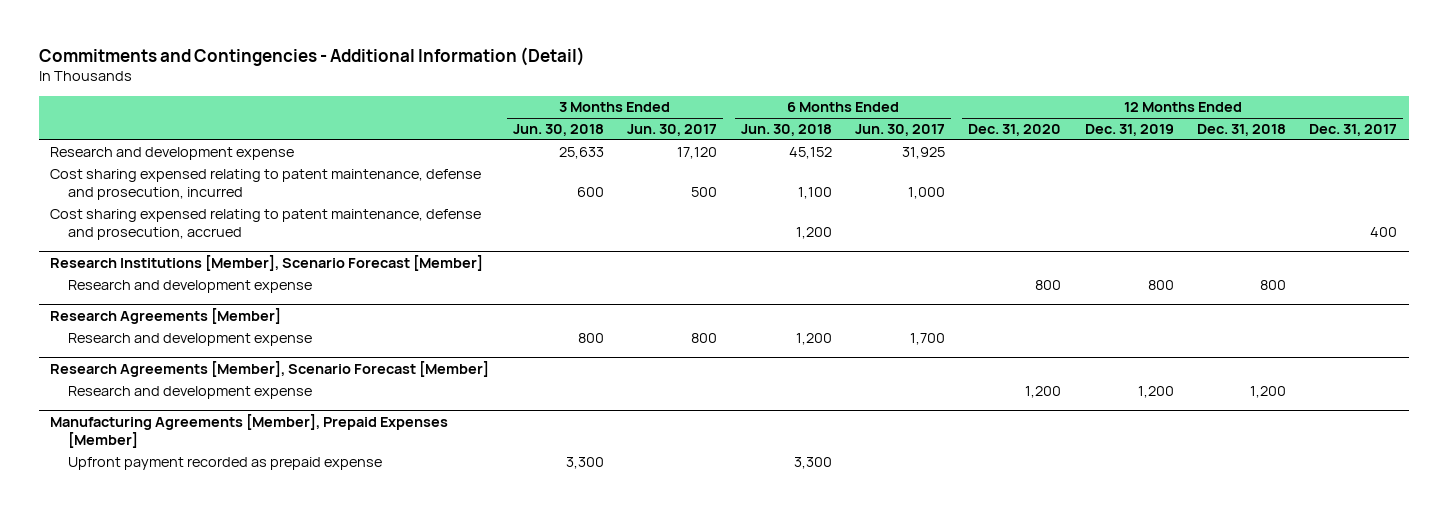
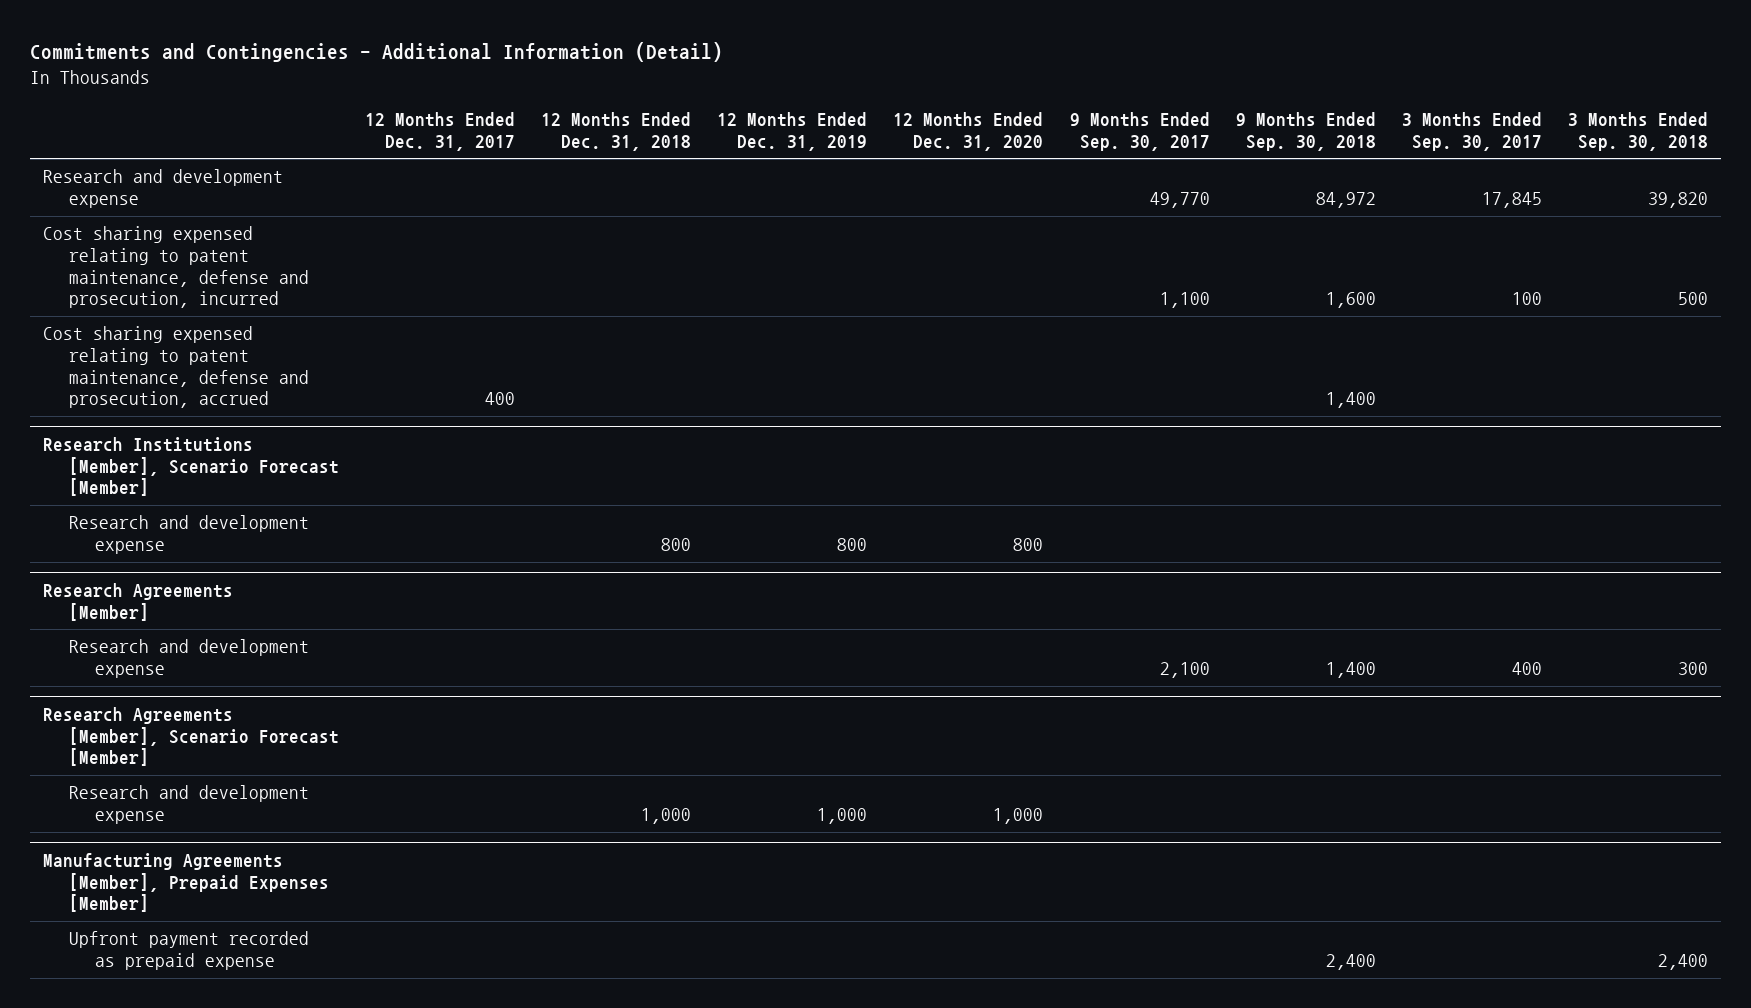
- | 3 Months Ended Jun. 30, 2018 | 3 Months Ended Jun. 30, 2017 | 6 Months Ended Jun. 30, 2018 | 6 Months Ended Jun. 30, 2017 | 12 Months Ended Dec. 31, 2020 | 12 Months Ended Dec. 31, 2019 | 12 Months Ended Dec. 31, 2018 | 12 Months Ended Dec. 31, 2017
+ | 12 Months Ended Dec. 31, 2017 | 12 Months Ended Dec. 31, 2018 | 12 Months Ended Dec. 31, 2019 | 12 Months Ended Dec. 31, 2020 | 9 Months Ended Sep. 30, 2017 | 9 Months Ended Sep. 30, 2018 | 3 Months Ended Sep. 30, 2017 | 3 Months Ended Sep. 30, 2018
@ Research Agreements [Member], Scenario Forecast [Member]
- Research and development expense | | | | | 1,200 | 1,200 | 1,200 |
+ Research and development expense | | 1,000 | 1,000 | 1,000 | | | |

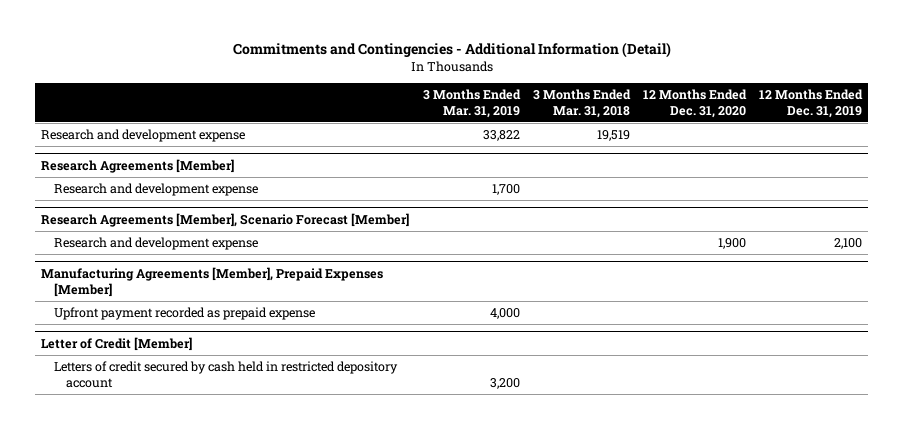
- | 12 Months Ended Dec. 31, 2017 | 12 Months Ended Dec. 31, 2018 | 12 Months Ended Dec. 31, 2019 | 12 Months Ended Dec. 31, 2020 | 9 Months Ended Sep. 30, 2017 | 9 Months Ended Sep. 30, 2018 | 3 Months Ended Sep. 30, 2017 | 3 Months Ended Sep. 30, 2018
+ | 3 Months Ended Mar. 31, 2019 | 3 Months Ended Mar. 31, 2018 | 12 Months Ended Dec. 31, 2020 | 12 Months Ended Dec. 31, 2019
- Cost sharing expensed relating to patent maintenance, defense and prosecution, incurred | | | | | 1,100 | 1,600 | 100 | 500
- Cost sharing expensed relating to patent maintenance, defense and prosecution, accrued | 400 | | | | | 1,400 | |
- Research Institutions [Member], Scenario Forecast [Member]
- Research and development expense | | 800 | 800 | 800 | | | |
@ Research Agreements [Member], Scenario Forecast [Member]
- Research and development expense | | 1,000 | 1,000 | 1,000 | | | |
+ Research and development expense | | | 1,900 | 2,100
+ Letter of Credit [Member]
+ Letters of credit secured by cash held in restricted depository account | 3,200 | | |

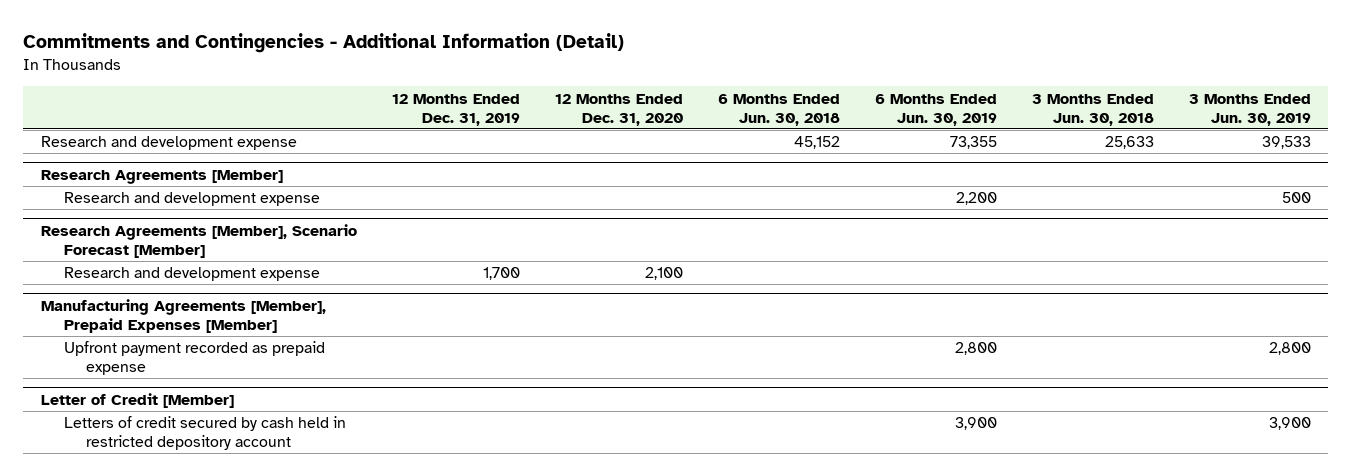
- | 3 Months Ended Mar. 31, 2019 | 3 Months Ended Mar. 31, 2018 | 12 Months Ended Dec. 31, 2020 | 12 Months Ended Dec. 31, 2019
+ | 12 Months Ended Dec. 31, 2019 | 12 Months Ended Dec. 31, 2020 | 6 Months Ended Jun. 30, 2018 | 6 Months Ended Jun. 30, 2019 | 3 Months Ended Jun. 30, 2018 | 3 Months Ended Jun. 30, 2019
@ Research Agreements [Member], Scenario Forecast [Member]
- Research and development expense | | | 1,900 | 2,100
+ Research and development expense | 1,700 | 2,100 | | | |

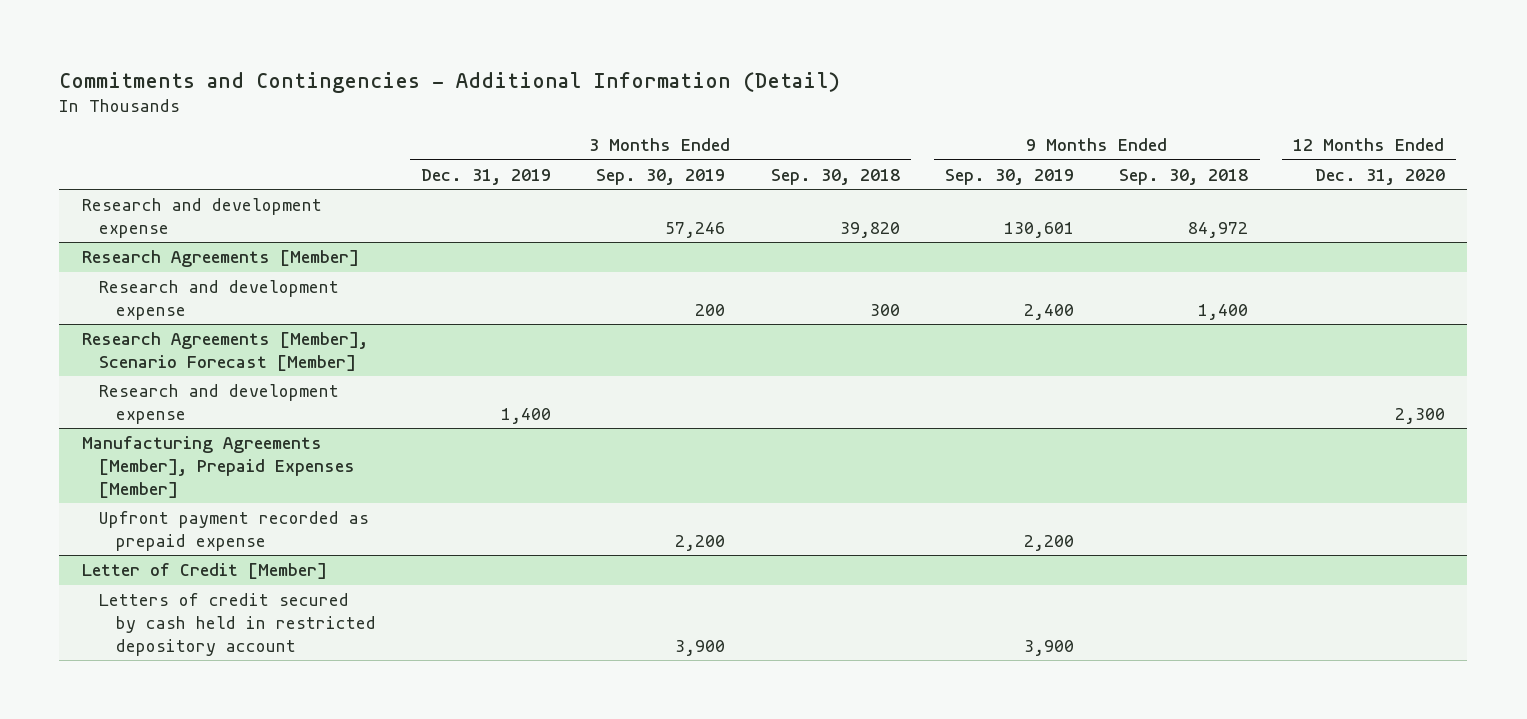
- | 12 Months Ended Dec. 31, 2019 | 12 Months Ended Dec. 31, 2020 | 6 Months Ended Jun. 30, 2018 | 6 Months Ended Jun. 30, 2019 | 3 Months Ended Jun. 30, 2018 | 3 Months Ended Jun. 30, 2019
+ | 3 Months Ended Dec. 31, 2019 | 3 Months Ended Sep. 30, 2019 | 3 Months Ended Sep. 30, 2018 | 9 Months Ended Sep. 30, 2019 | 9 Months Ended Sep. 30, 2018 | 12 Months Ended Dec. 31, 2020
@ Research Agreements [Member], Scenario Forecast [Member]
- Research and development expense | 1,700 | 2,100 | | | |
+ Research and development expense | 1,400 | | | | | 2,300

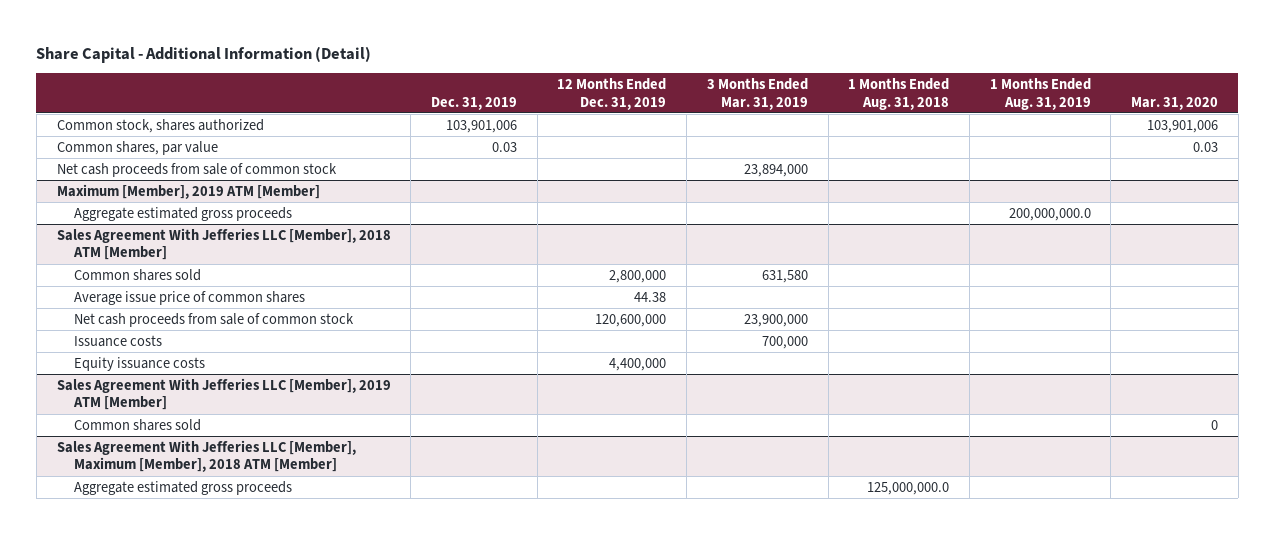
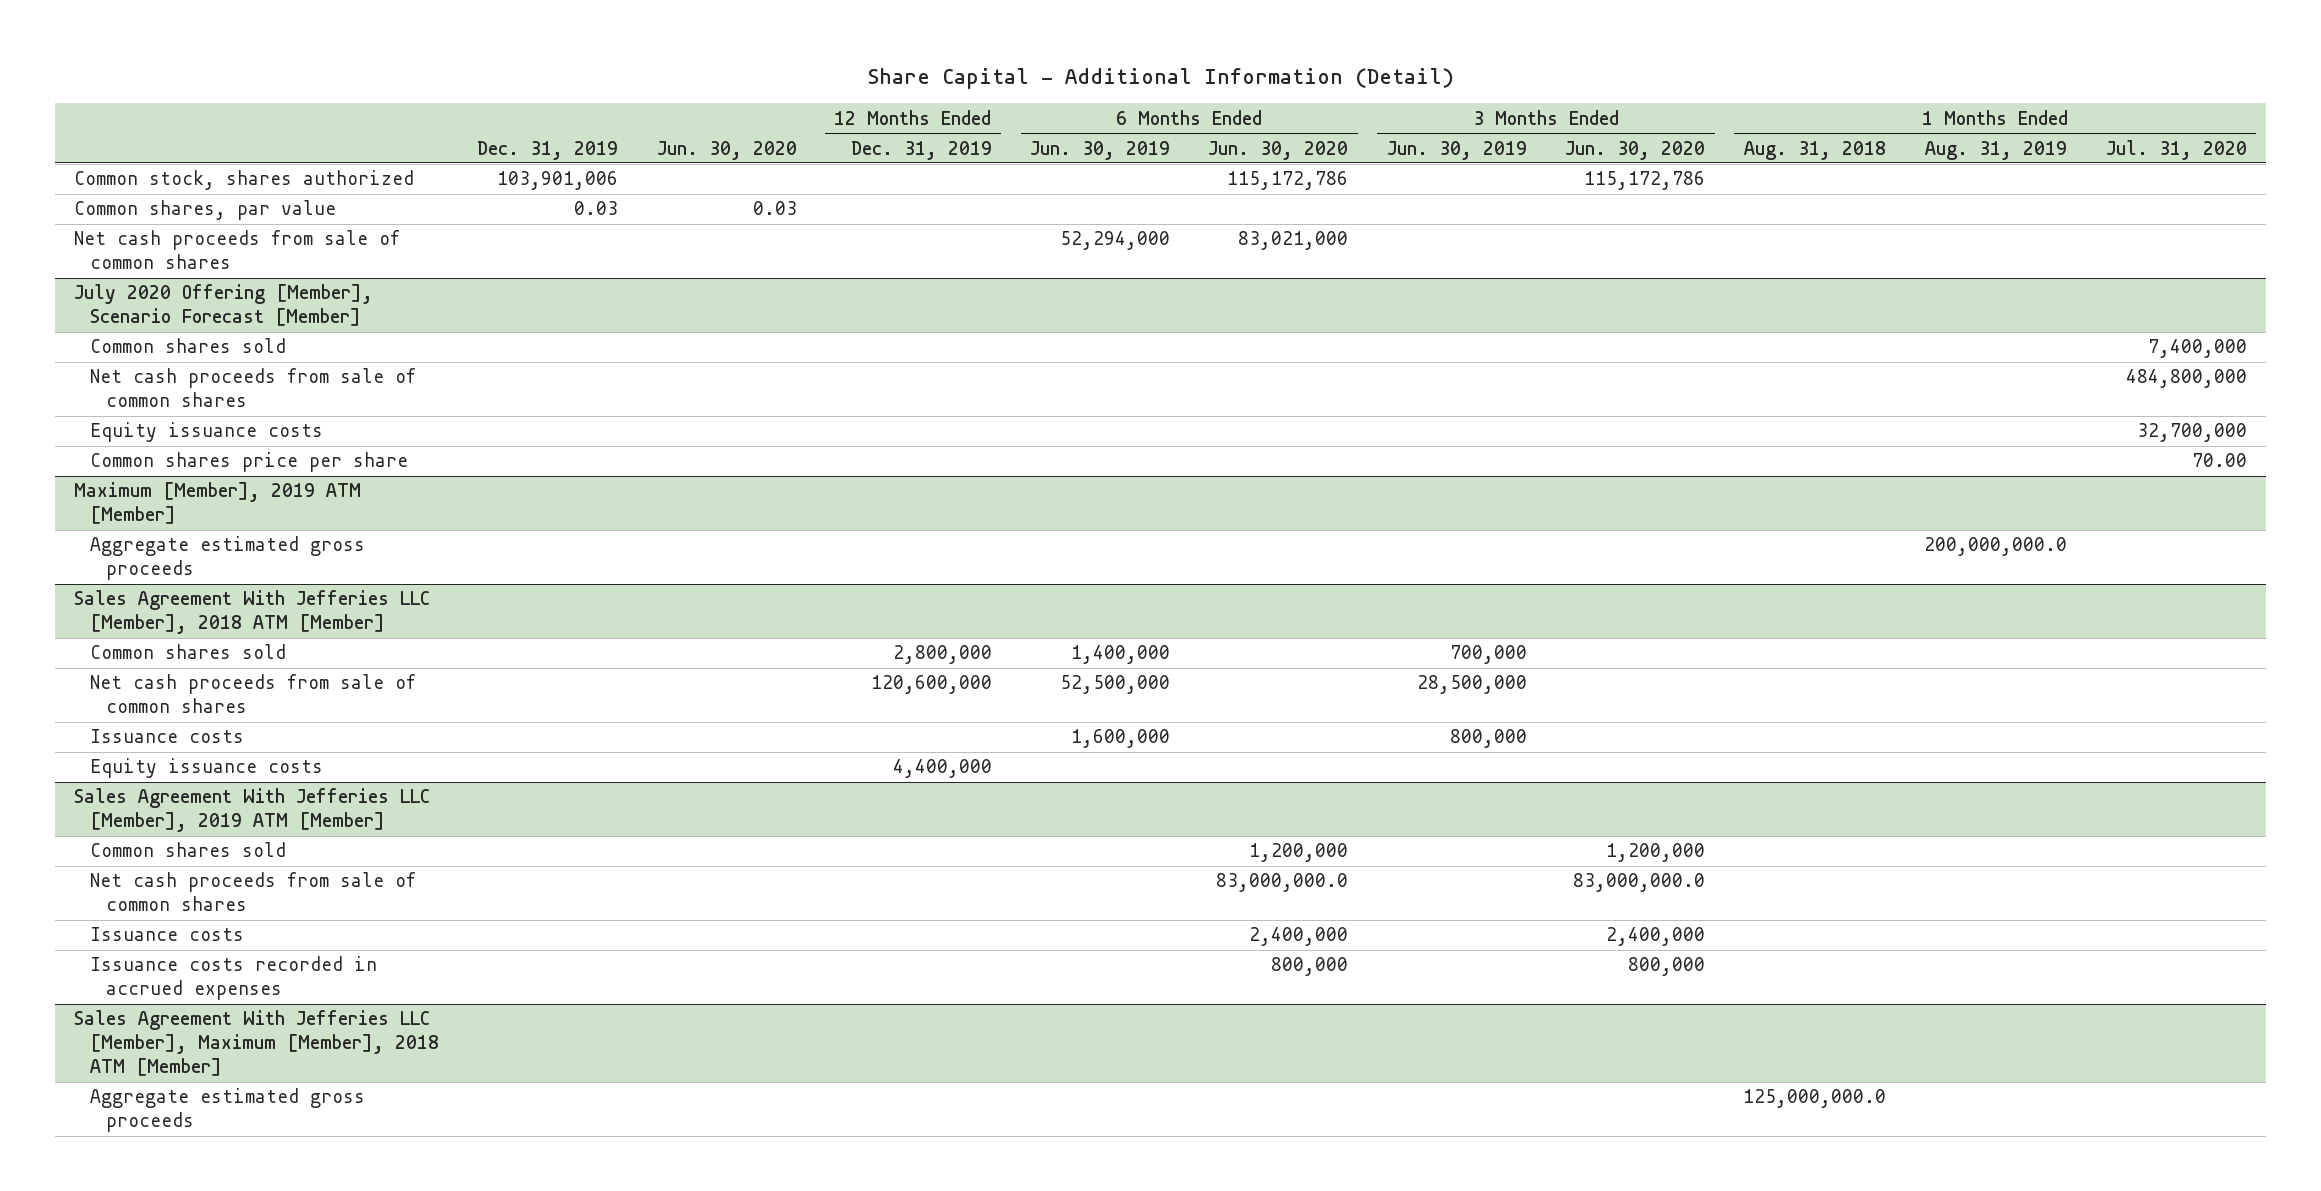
- | Dec. 31, 2019 | 12 Months Ended Dec. 31, 2019 | 3 Months Ended Mar. 31, 2019 | 1 Months Ended Aug. 31, 2018 | 1 Months Ended Aug. 31, 2019 | Mar. 31, 2020
+ | Dec. 31, 2019 | Jun. 30, 2020 | 12 Months Ended Dec. 31, 2019 | 6 Months Ended Jun. 30, 2019 | 6 Months Ended Jun. 30, 2020 | 3 Months Ended Jun. 30, 2019 | 3 Months Ended Jun. 30, 2020 | 1 Months Ended Aug. 31, 2018 | 1 Months Ended Aug. 31, 2019 | 1 Months Ended Jul. 31, 2020
- Net cash proceeds from sale of common stock | | | 23,894,000 | | |
+ Net cash proceeds from sale of common shares | | | | 52,294,000 | 83,021,000 | | | | |
+ July 2020 Offering [Member], Scenario Forecast [Member]
+ Common shares sold | | | | | | | | | | 7,400,000
+ Net cash proceeds from sale of common shares | | | | | | | | | | 484,800,000
+ Equity issuance costs | | | | | | | | | | 32,700,000
+ Common shares price per share | | | | | | | | | | 70.00
@ Sales Agreement With Jefferies LLC [Member], 2018 ATM [Member]
- Average issue price of common shares | | 44.38 | | | |
- Net cash proceeds from sale of common stock | | 120,600,000 | 23,900,000 | | |
+ Net cash proceeds from sale of common shares | | | 120,600,000 | 52,500,000 | | 28,500,000 | | | |
@ Sales Agreement With Jefferies LLC [Member], 2019 ATM [Member]
+ Net cash proceeds from sale of common shares | | | | | 83,000,000.0 | | 83,000,000.0 | | |
+ Issuance costs | | | | | 2,400,000 | | 2,400,000 | | |
+ Issuance costs recorded in accrued expenses | | | | | 800,000 | | 800,000 | | |

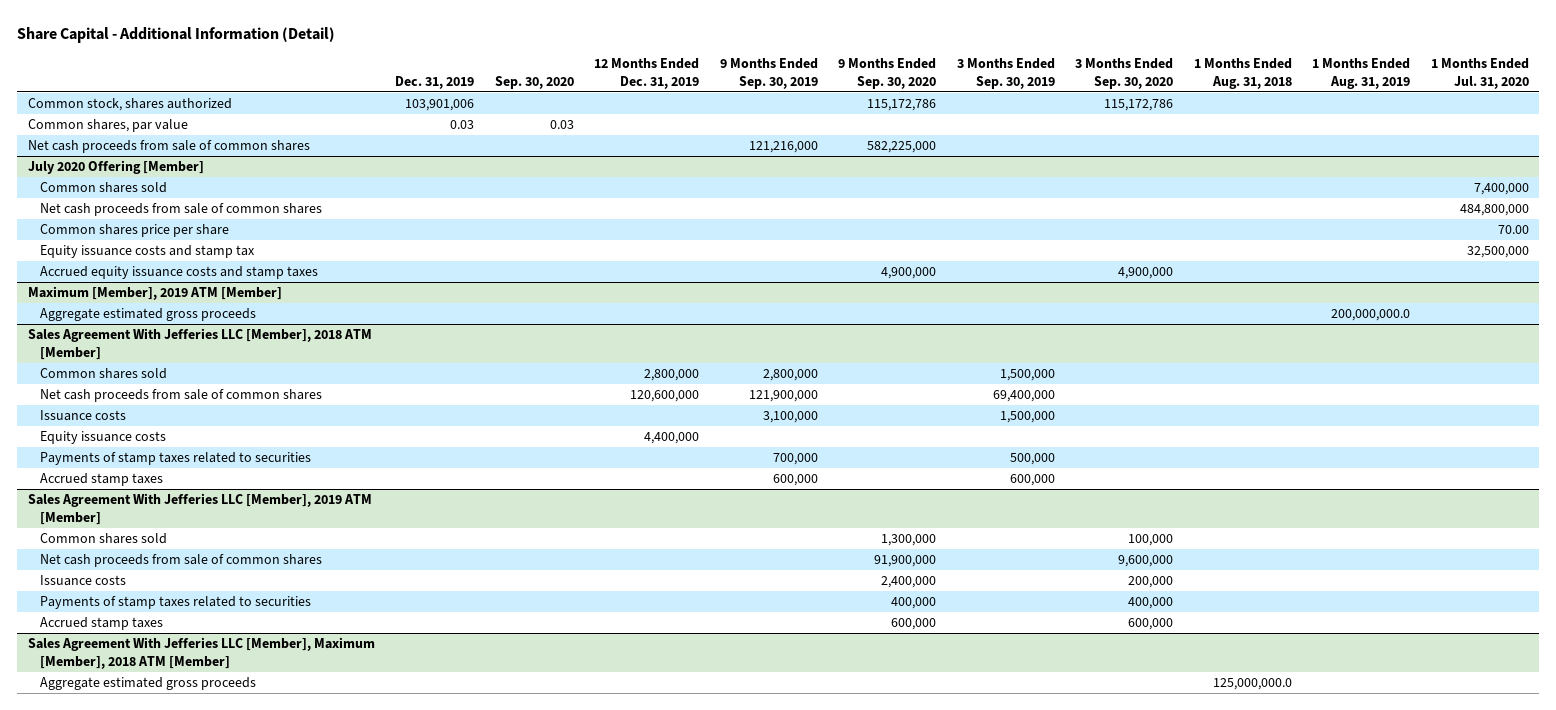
- | Dec. 31, 2019 | Jun. 30, 2020 | 12 Months Ended Dec. 31, 2019 | 6 Months Ended Jun. 30, 2019 | 6 Months Ended Jun. 30, 2020 | 3 Months Ended Jun. 30, 2019 | 3 Months Ended Jun. 30, 2020 | 1 Months Ended Aug. 31, 2018 | 1 Months Ended Aug. 31, 2019 | 1 Months Ended Jul. 31, 2020
+ | Dec. 31, 2019 | Sep. 30, 2020 | 12 Months Ended Dec. 31, 2019 | 9 Months Ended Sep. 30, 2019 | 9 Months Ended Sep. 30, 2020 | 3 Months Ended Sep. 30, 2019 | 3 Months Ended Sep. 30, 2020 | 1 Months Ended Aug. 31, 2018 | 1 Months Ended Aug. 31, 2019 | 1 Months Ended Jul. 31, 2020
- July 2020 Offering [Member], Scenario Forecast [Member]
+ July 2020 Offering [Member]
- Equity issuance costs | | | | | | | | | | 32,700,000
+ Equity issuance costs and stamp tax | | | | | | | | | | 32,500,000
+ Accrued equity issuance costs and stamp taxes | | | | | 4,900,000 | | 4,900,000 | | |
@ Sales Agreement With Jefferies LLC [Member], 2018 ATM [Member]
+ Payments of stamp taxes related to securities | | | | 700,000 | | 500,000 | | | |
+ Accrued stamp taxes | | | | 600,000 | | 600,000 | | | |
@ Sales Agreement With Jefferies LLC [Member], 2019 ATM [Member]
- Issuance costs recorded in accrued expenses | | | | | 800,000 | | 800,000 | | |
+ Payments of stamp taxes related to securities | | | | | 400,000 | | 400,000 | | |
+ Accrued stamp taxes | | | | | 600,000 | | 600,000 | | |

